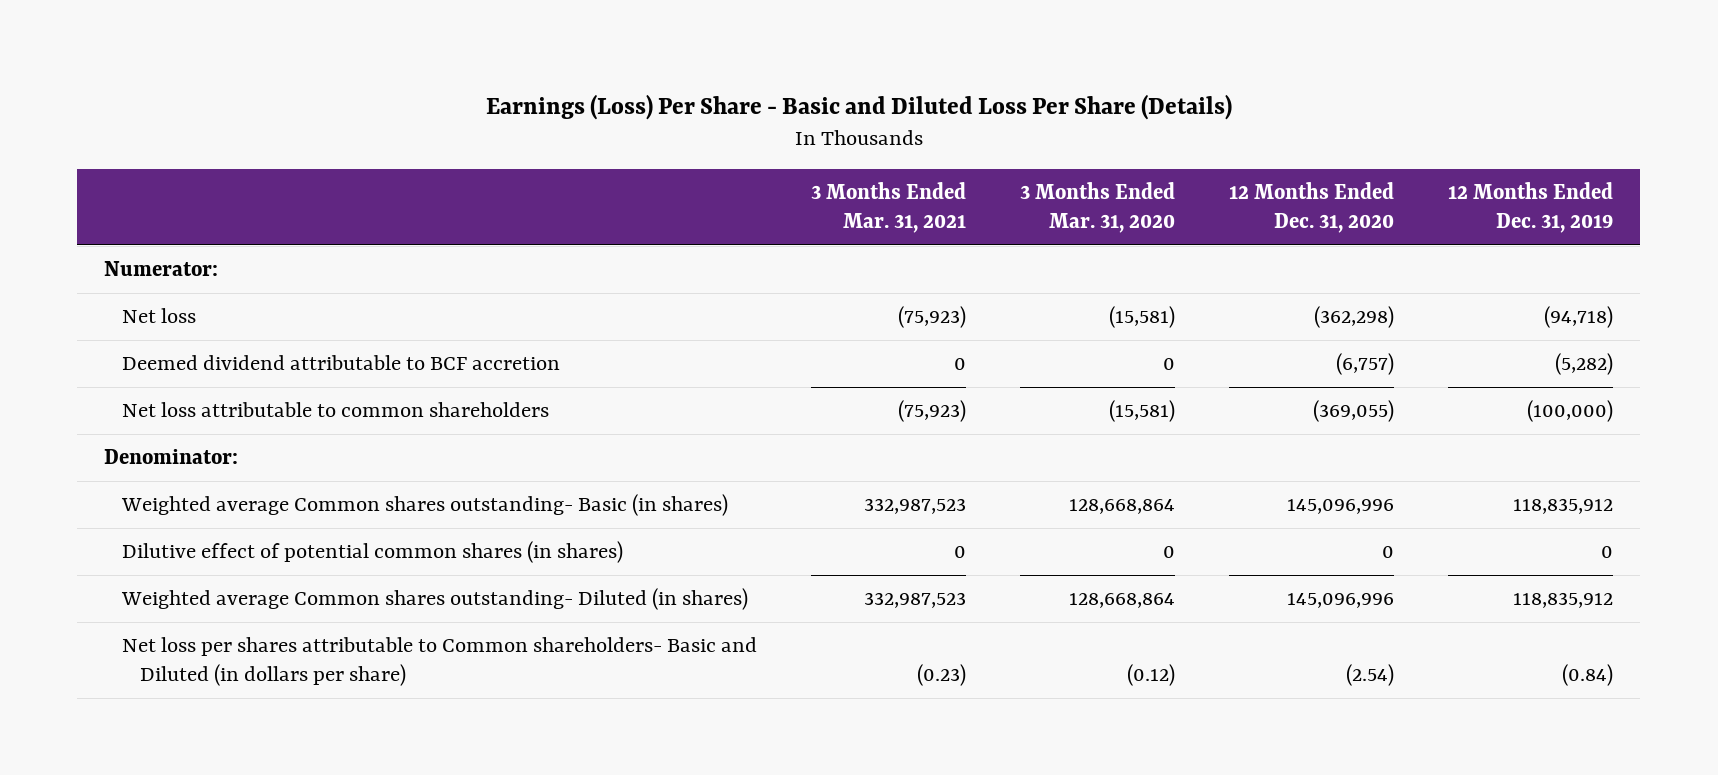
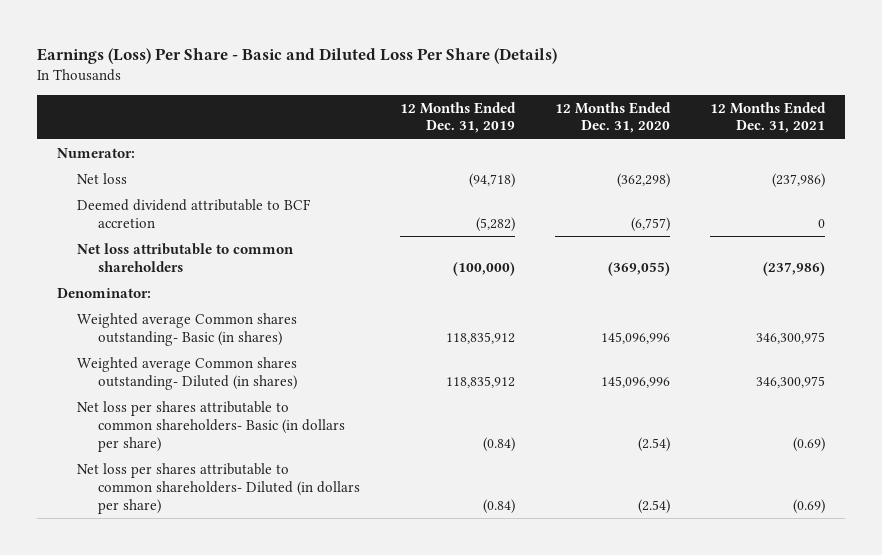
- | 3 Months Ended Mar. 31, 2021 | 3 Months Ended Mar. 31, 2020 | 12 Months Ended Dec. 31, 2020 | 12 Months Ended Dec. 31, 2019
+ | 12 Months Ended Dec. 31, 2019 | 12 Months Ended Dec. 31, 2020 | 12 Months Ended Dec. 31, 2021
- Dilutive effect of potential common shares (in shares) | 0 | 0 | 0 | 0
- Net loss per shares attributable to Common shareholders- Basic and Diluted (in dollars per share) | (0.23) | (0.12) | (2.54) | (0.84)
+ Net loss per shares attributable to common shareholders- Basic (in dollars per share) | (0.84) | (2.54) | (0.69)
+ Net loss per shares attributable to common shareholders- Diluted (in dollars per share) | (0.84) | (2.54) | (0.69)

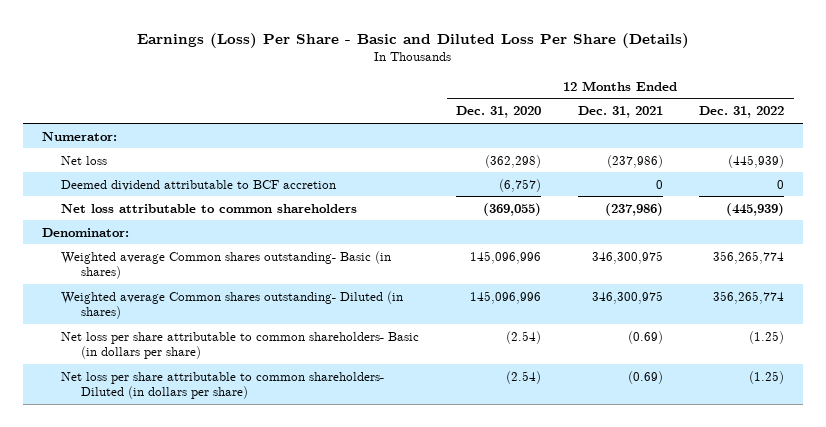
- | 12 Months Ended Dec. 31, 2019 | 12 Months Ended Dec. 31, 2020 | 12 Months Ended Dec. 31, 2021
+ | 12 Months Ended Dec. 31, 2020 | 12 Months Ended Dec. 31, 2021 | 12 Months Ended Dec. 31, 2022
- Net loss per shares attributable to common shareholders- Basic (in dollars per share) | (0.84) | (2.54) | (0.69)
- Net loss per shares attributable to common shareholders- Diluted (in dollars per share) | (0.84) | (2.54) | (0.69)
+ Net loss per share attributable to common shareholders- Basic (in dollars per share) | (2.54) | (0.69) | (1.25)
+ Net loss per share attributable to common shareholders- Diluted (in dollars per share) | (2.54) | (0.69) | (1.25)

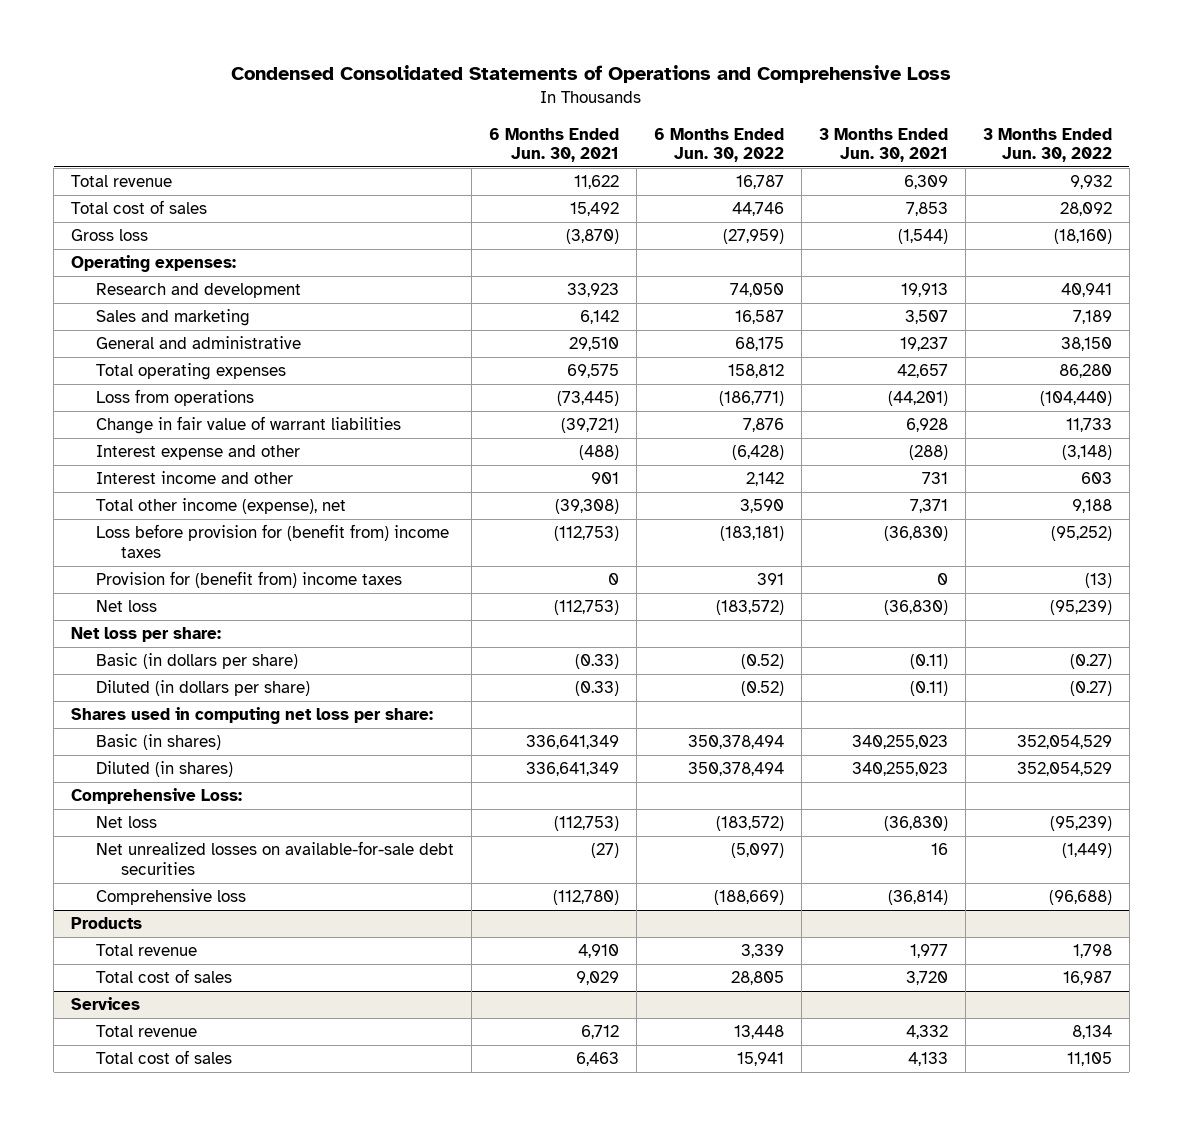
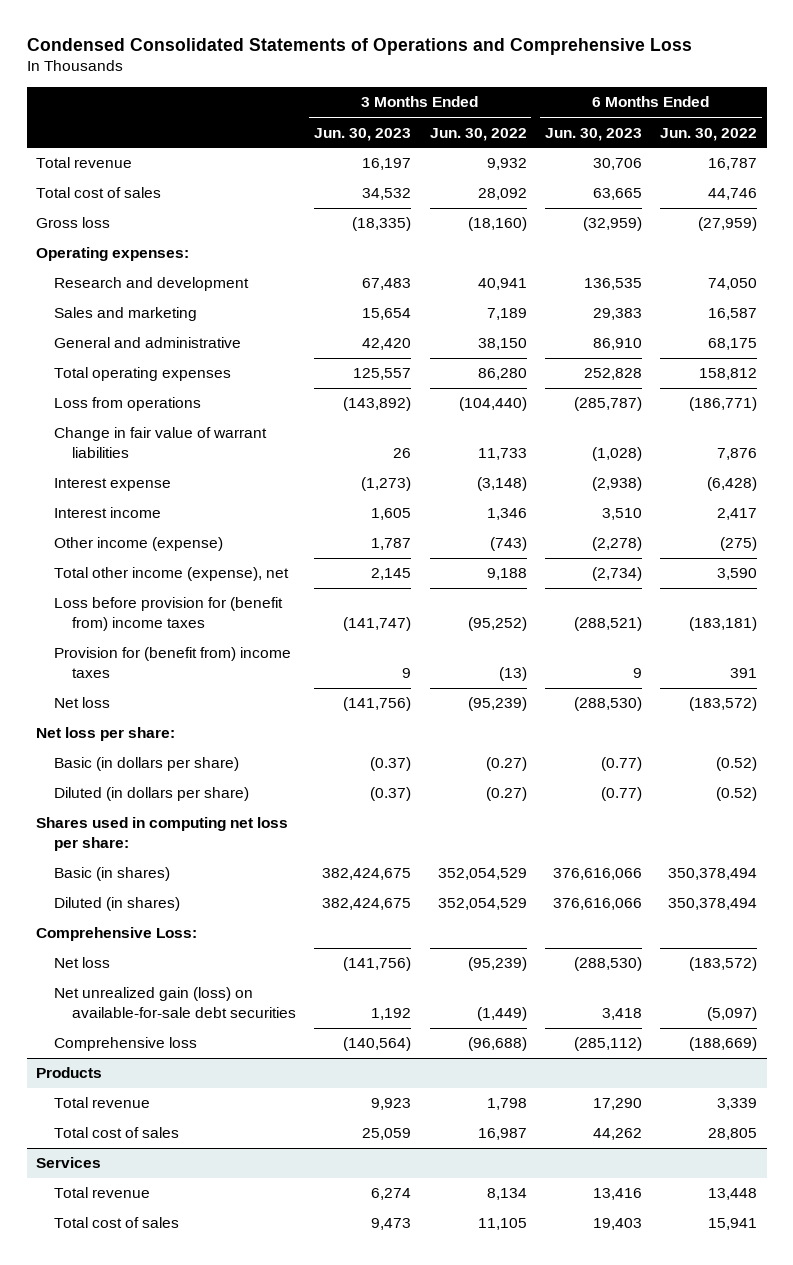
- | 6 Months Ended Jun. 30, 2021 | 6 Months Ended Jun. 30, 2022 | 3 Months Ended Jun. 30, 2021 | 3 Months Ended Jun. 30, 2022
+ | 3 Months Ended Jun. 30, 2023 | 3 Months Ended Jun. 30, 2022 | 6 Months Ended Jun. 30, 2023 | 6 Months Ended Jun. 30, 2022
- Interest expense and other | (488) | (6,428) | (288) | (3,148)
- Interest income and other | 901 | 2,142 | 731 | 603
+ Interest expense | (1,273) | (3,148) | (2,938) | (6,428)
+ Interest income | 1,605 | 1,346 | 3,510 | 2,417
+ Other income (expense) | 1,787 | (743) | (2,278) | (275)
- Net unrealized losses on available-for-sale debt securities | (27) | (5,097) | 16 | (1,449)
+ Net unrealized gain (loss) on available-for-sale debt securities | 1,192 | (1,449) | 3,418 | (5,097)

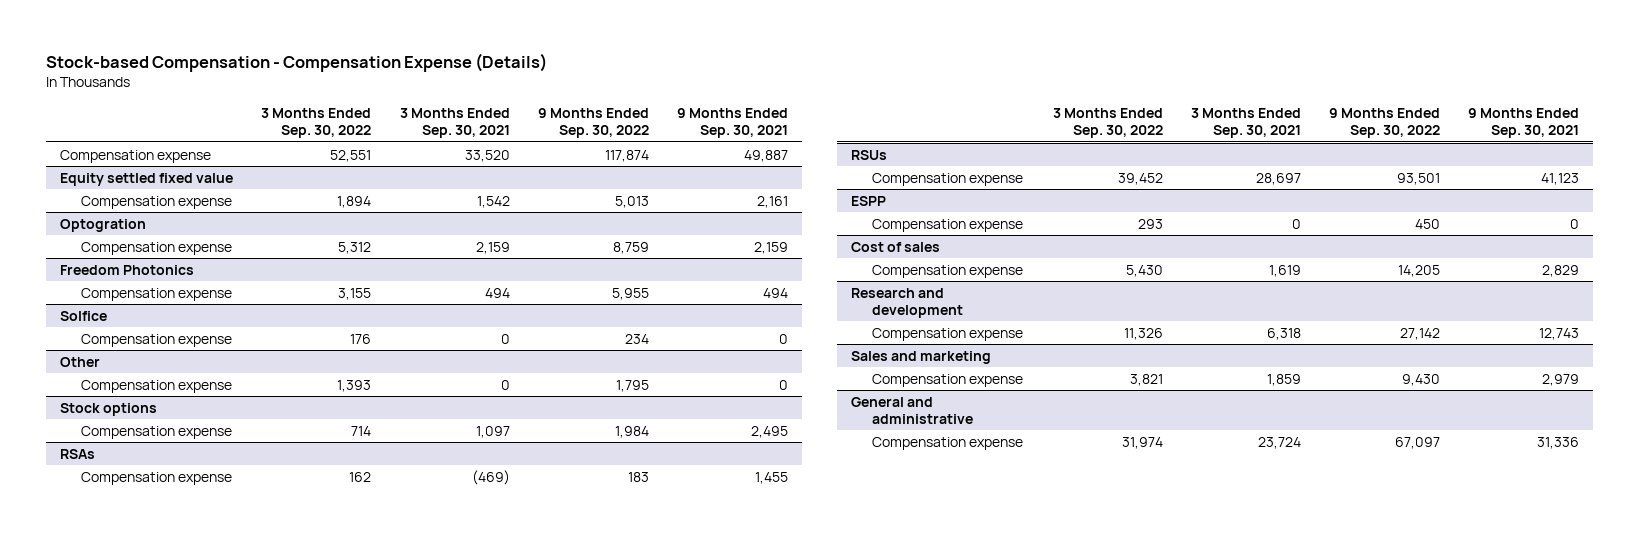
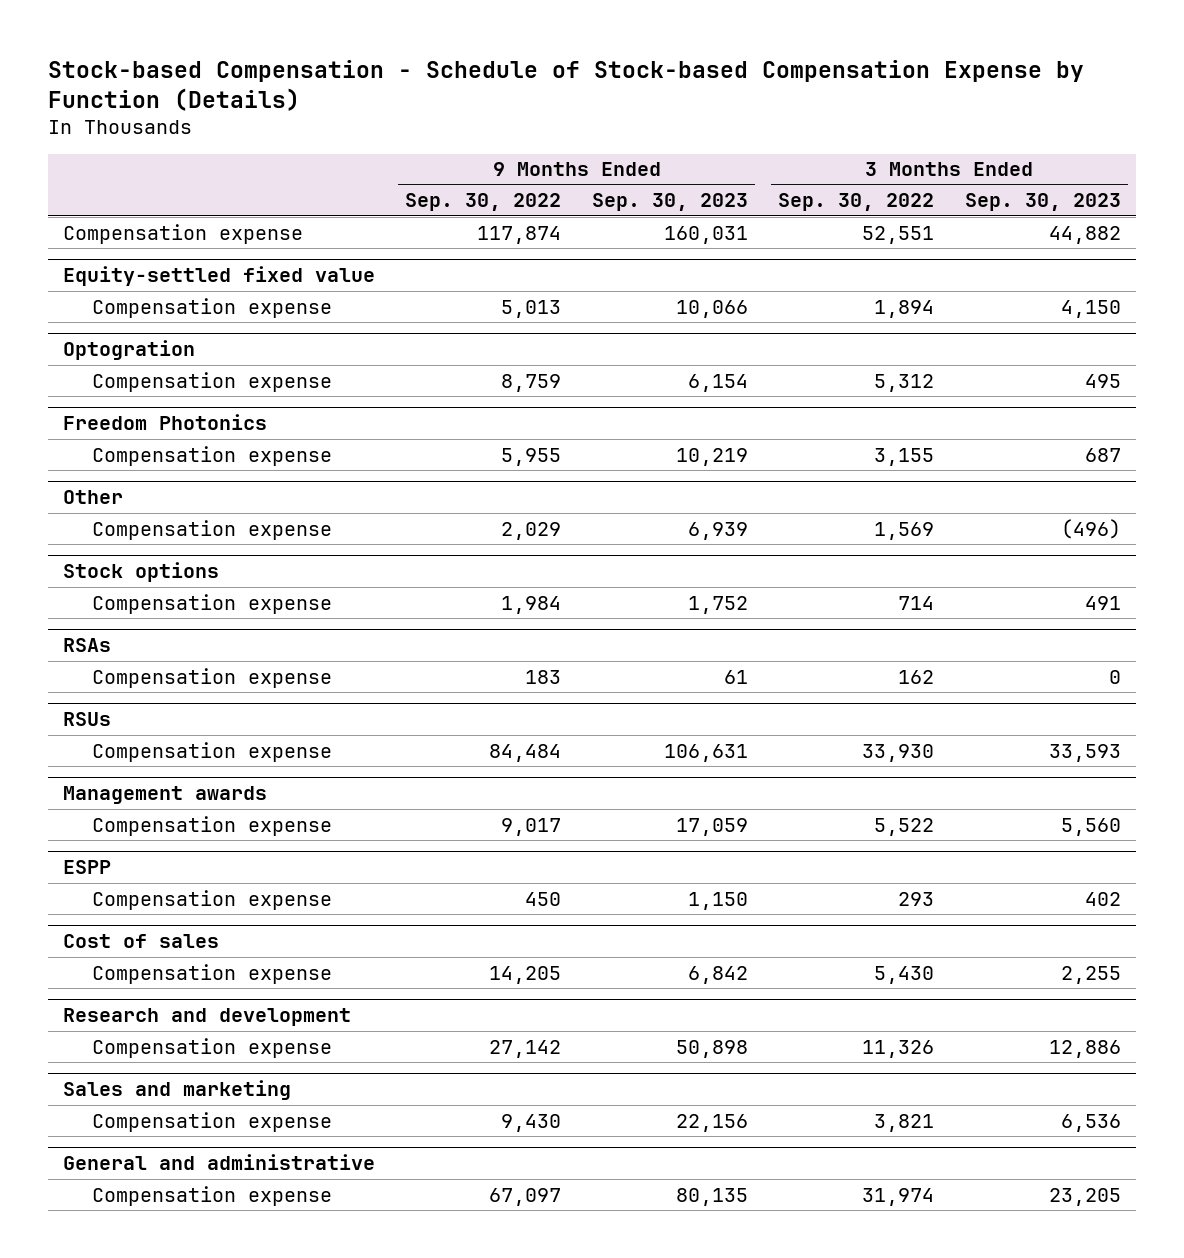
- Stock-based Compensation - Compensation Expense (Details)
+ Stock-based Compensation - Schedule of Stock-based Compensation Expense by Function (Details)
- | 3 Months Ended Sep. 30, 2022 | 3 Months Ended Sep. 30, 2021 | 9 Months Ended Sep. 30, 2022 | 9 Months Ended Sep. 30, 2021
+ | 9 Months Ended Sep. 30, 2022 | 9 Months Ended Sep. 30, 2023 | 3 Months Ended Sep. 30, 2022 | 3 Months Ended Sep. 30, 2023
- Equity settled fixed value
+ Equity-settled fixed value
- Solfice
- Compensation expense | 176 | 0 | 234 | 0
@ Other
- Compensation expense | 1,393 | 0 | 1,795 | 0
+ Compensation expense | 2,029 | 6,939 | 1,569 | (496)
@ RSUs
- Compensation expense | 39,452 | 28,697 | 93,501 | 41,123
+ Compensation expense | 84,484 | 106,631 | 33,930 | 33,593
+ Management awards
+ Compensation expense | 9,017 | 17,059 | 5,522 | 5,560

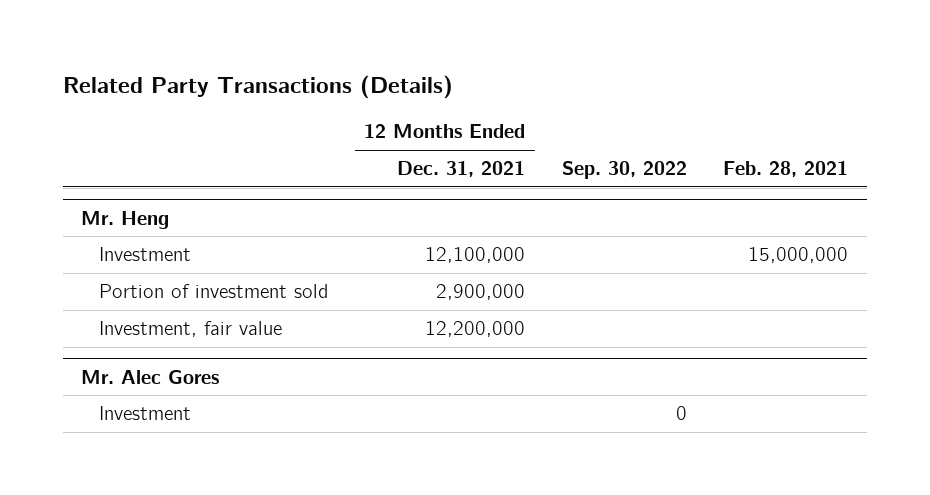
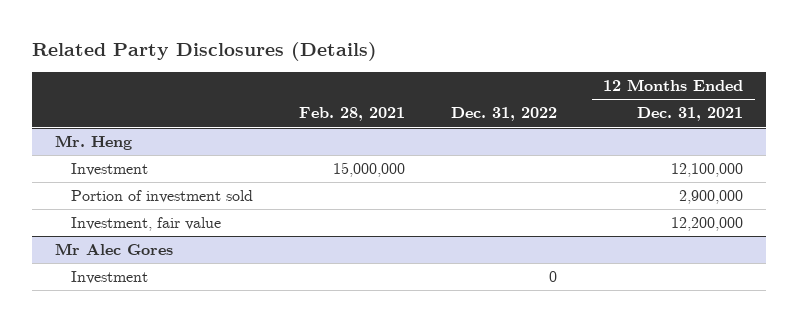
- Related Party Transactions (Details)
+ Related Party Disclosures (Details)
- | 12 Months Ended Dec. 31, 2021 | Sep. 30, 2022 | Feb. 28, 2021
+ | Feb. 28, 2021 | Dec. 31, 2022 | 12 Months Ended Dec. 31, 2021
- Mr. Alec Gores
+ Mr Alec Gores

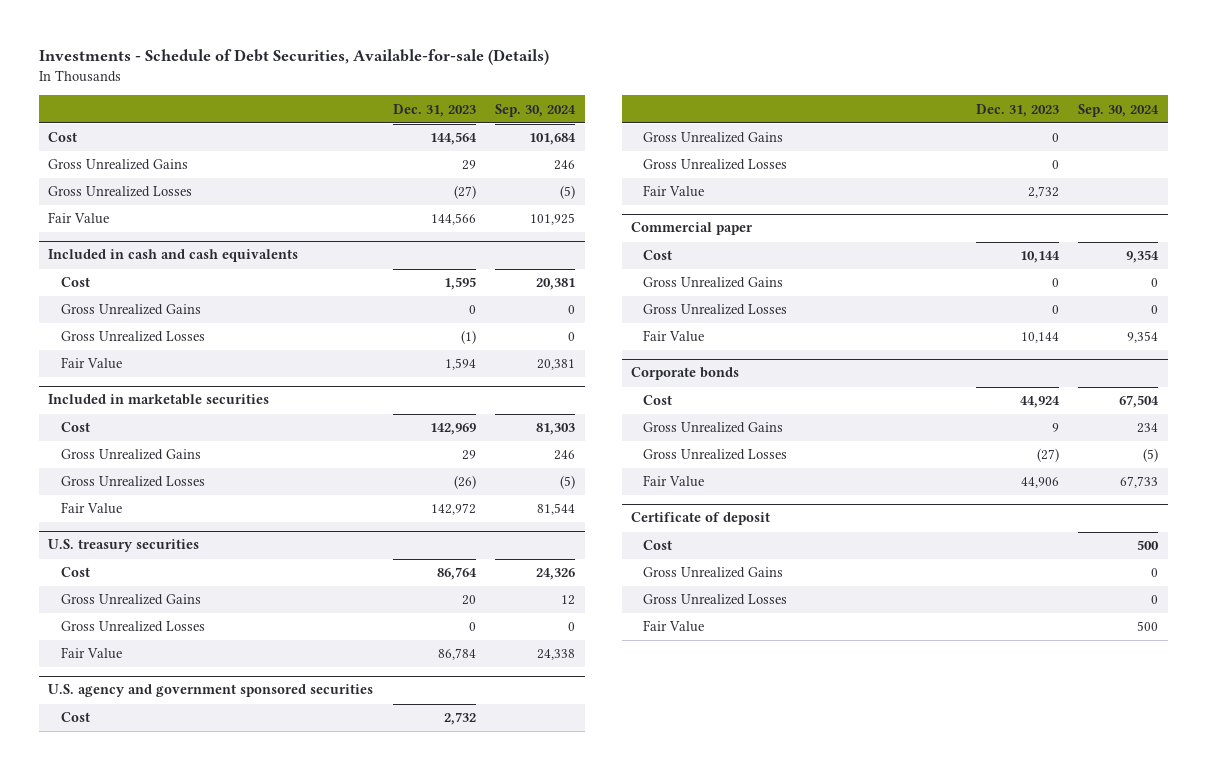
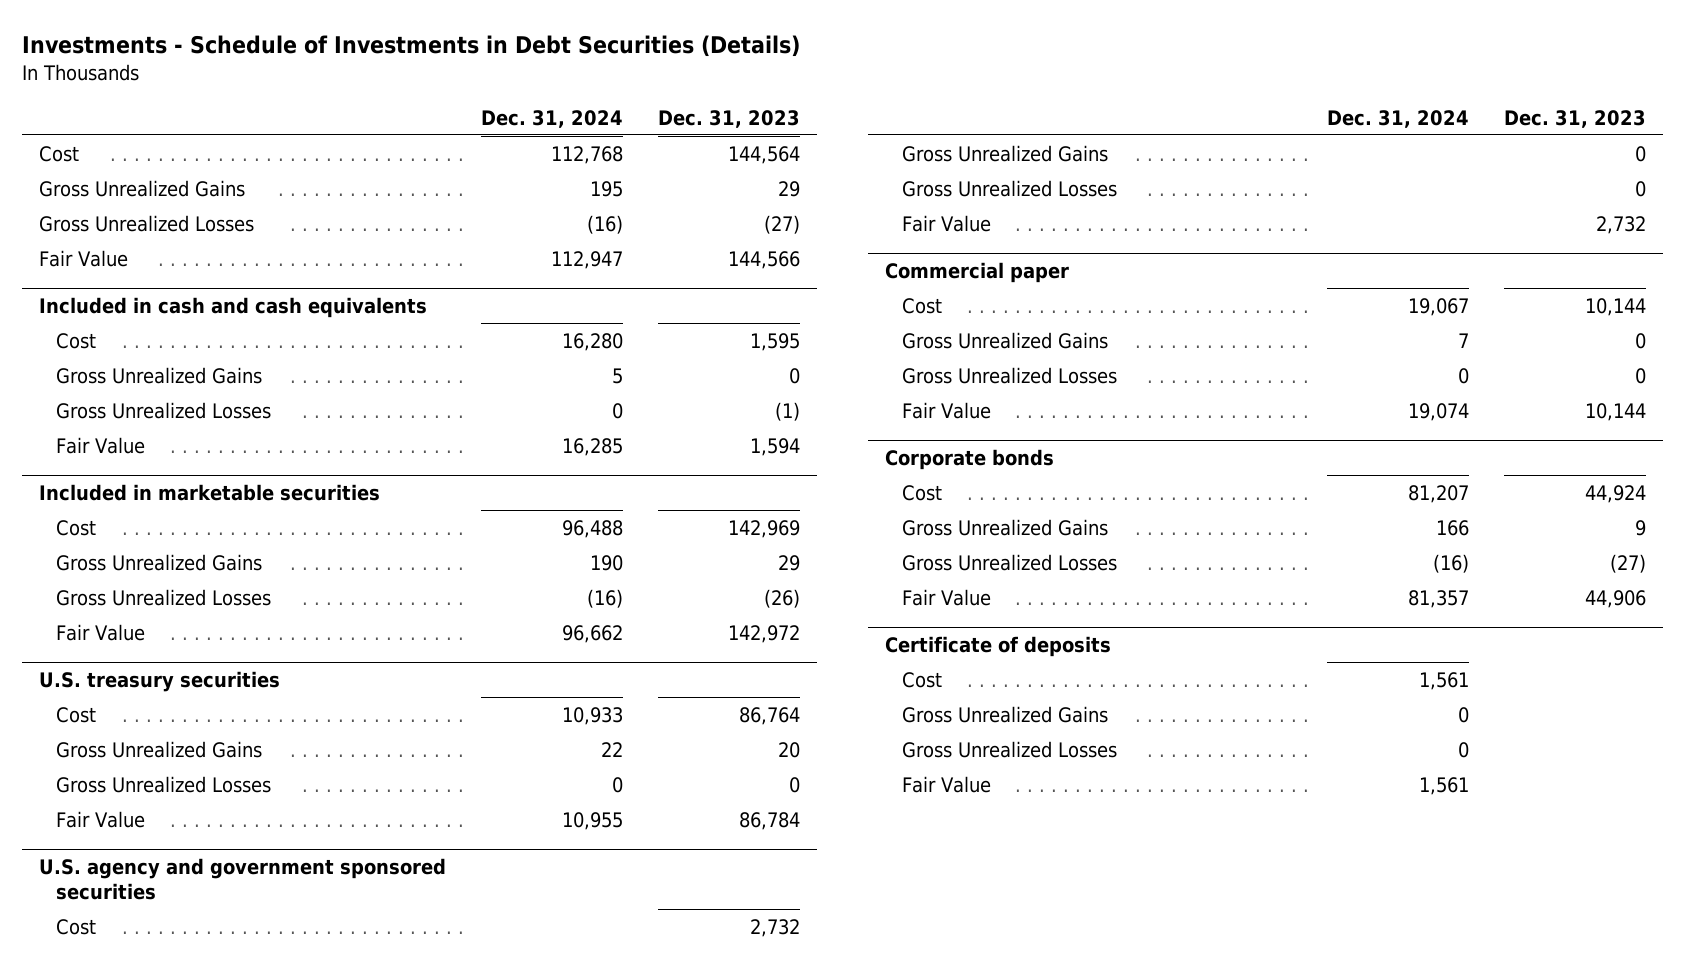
- Investments - Schedule of Debt Securities, Available-for-sale (Details)
+ Investments - Schedule of Investments in Debt Securities (Details)
- | Dec. 31, 2023 | Sep. 30, 2024
+ | Dec. 31, 2024 | Dec. 31, 2023
- Certificate of deposit
+ Certificate of deposits

